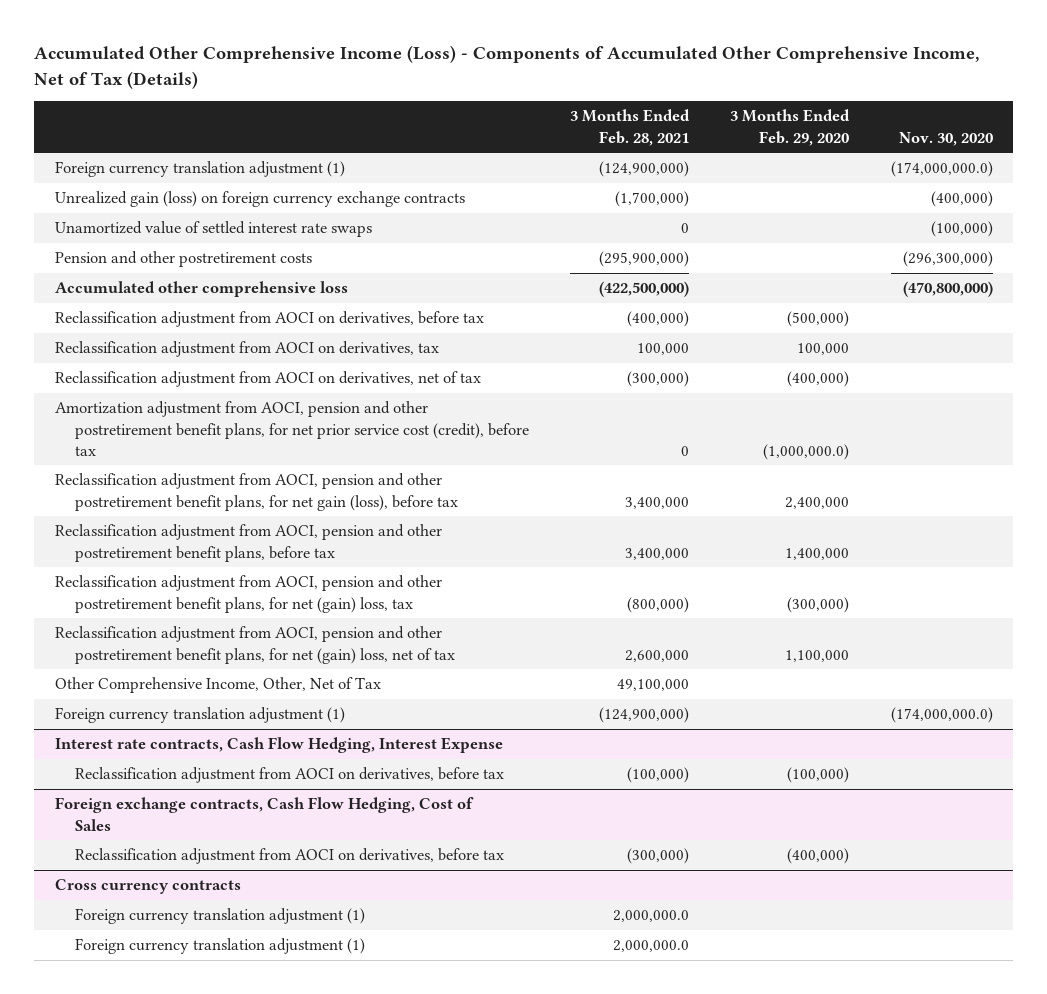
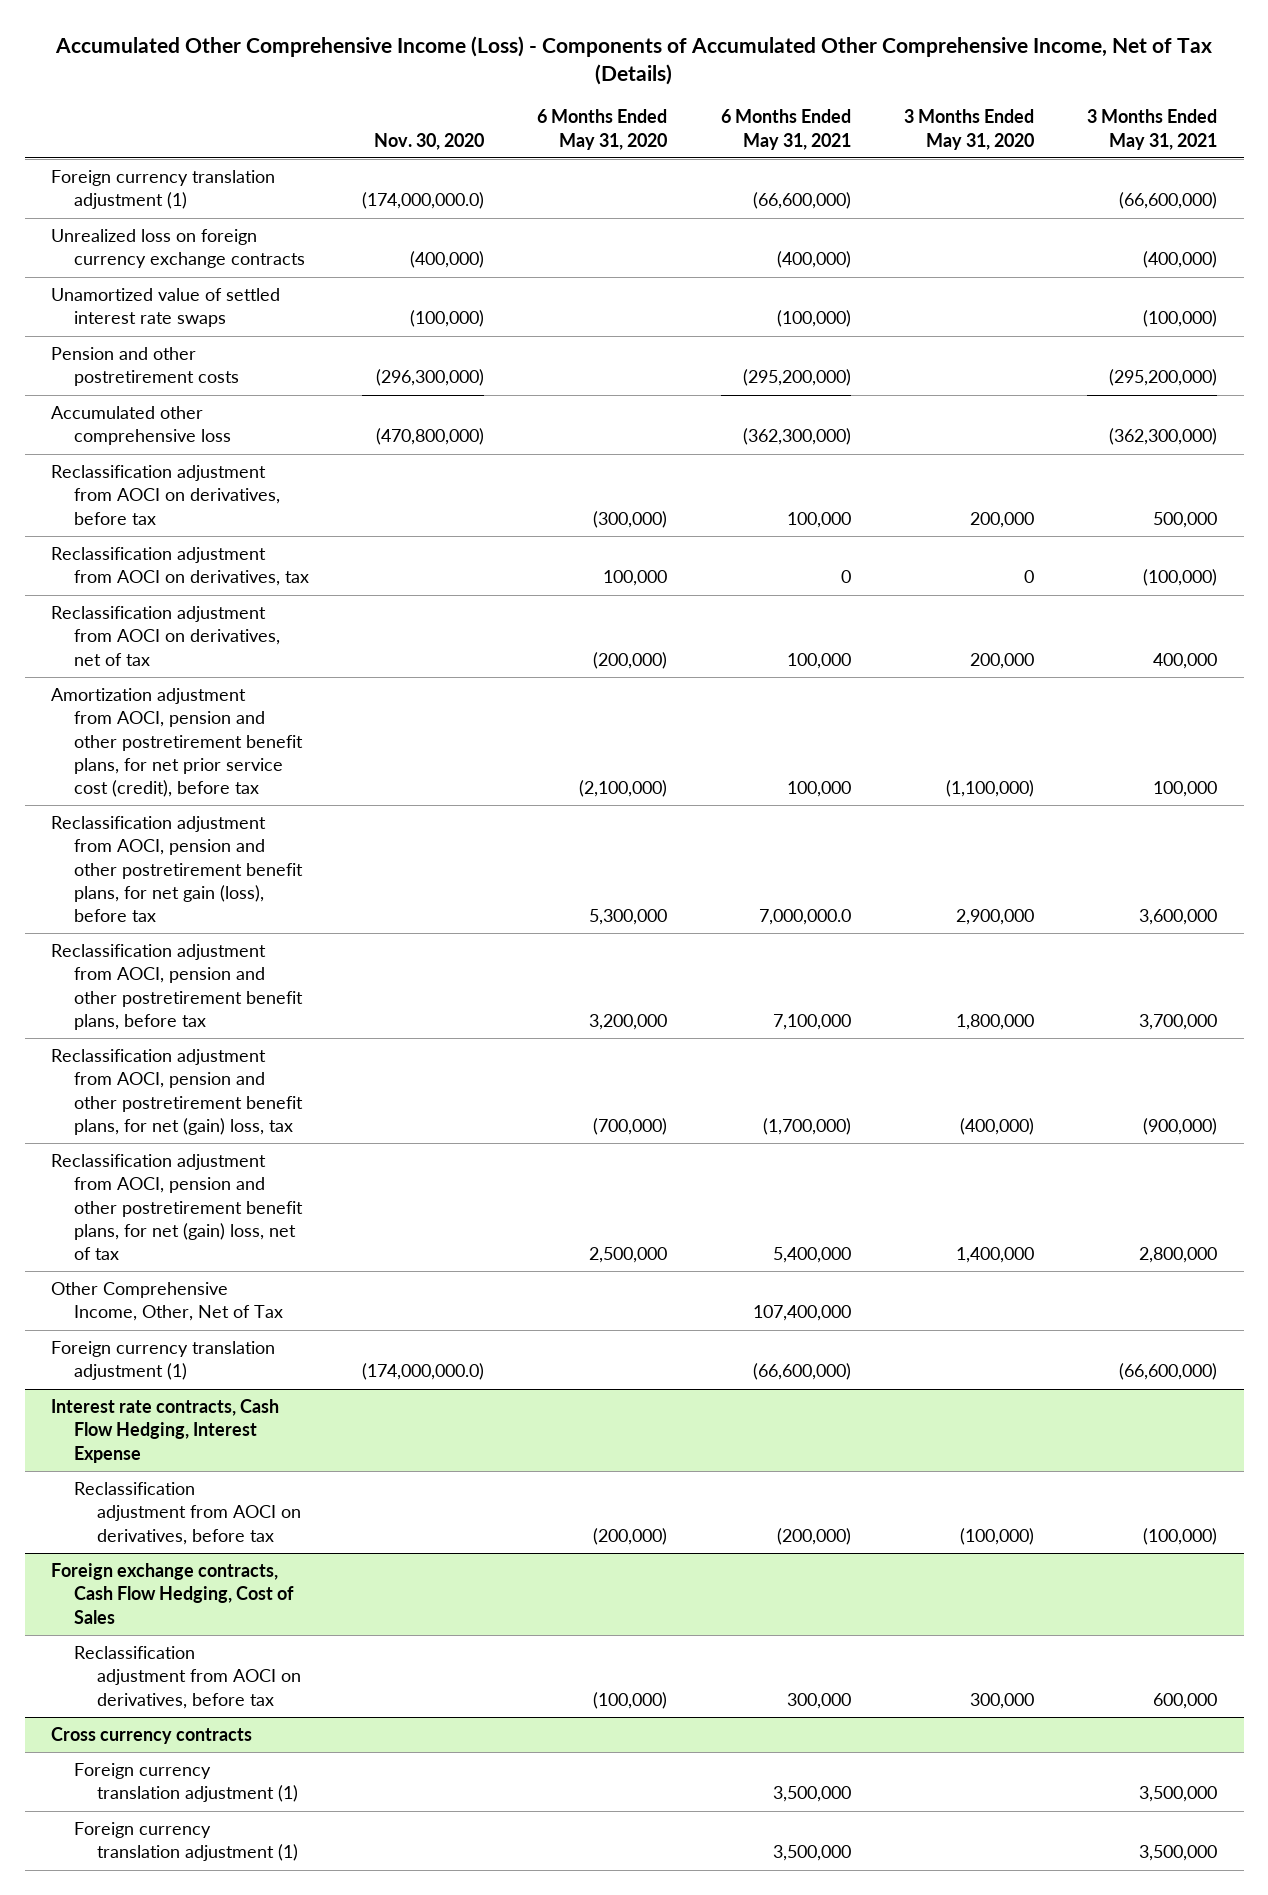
- | 3 Months Ended Feb. 28, 2021 | 3 Months Ended Feb. 29, 2020 | Nov. 30, 2020
+ | Nov. 30, 2020 | 6 Months Ended May 31, 2020 | 6 Months Ended May 31, 2021 | 3 Months Ended May 31, 2020 | 3 Months Ended May 31, 2021
- Unrealized gain (loss) on foreign currency exchange contracts | (1,700,000) | | (400,000)
+ Unrealized loss on foreign currency exchange contracts | (400,000) | | (400,000) | | (400,000)

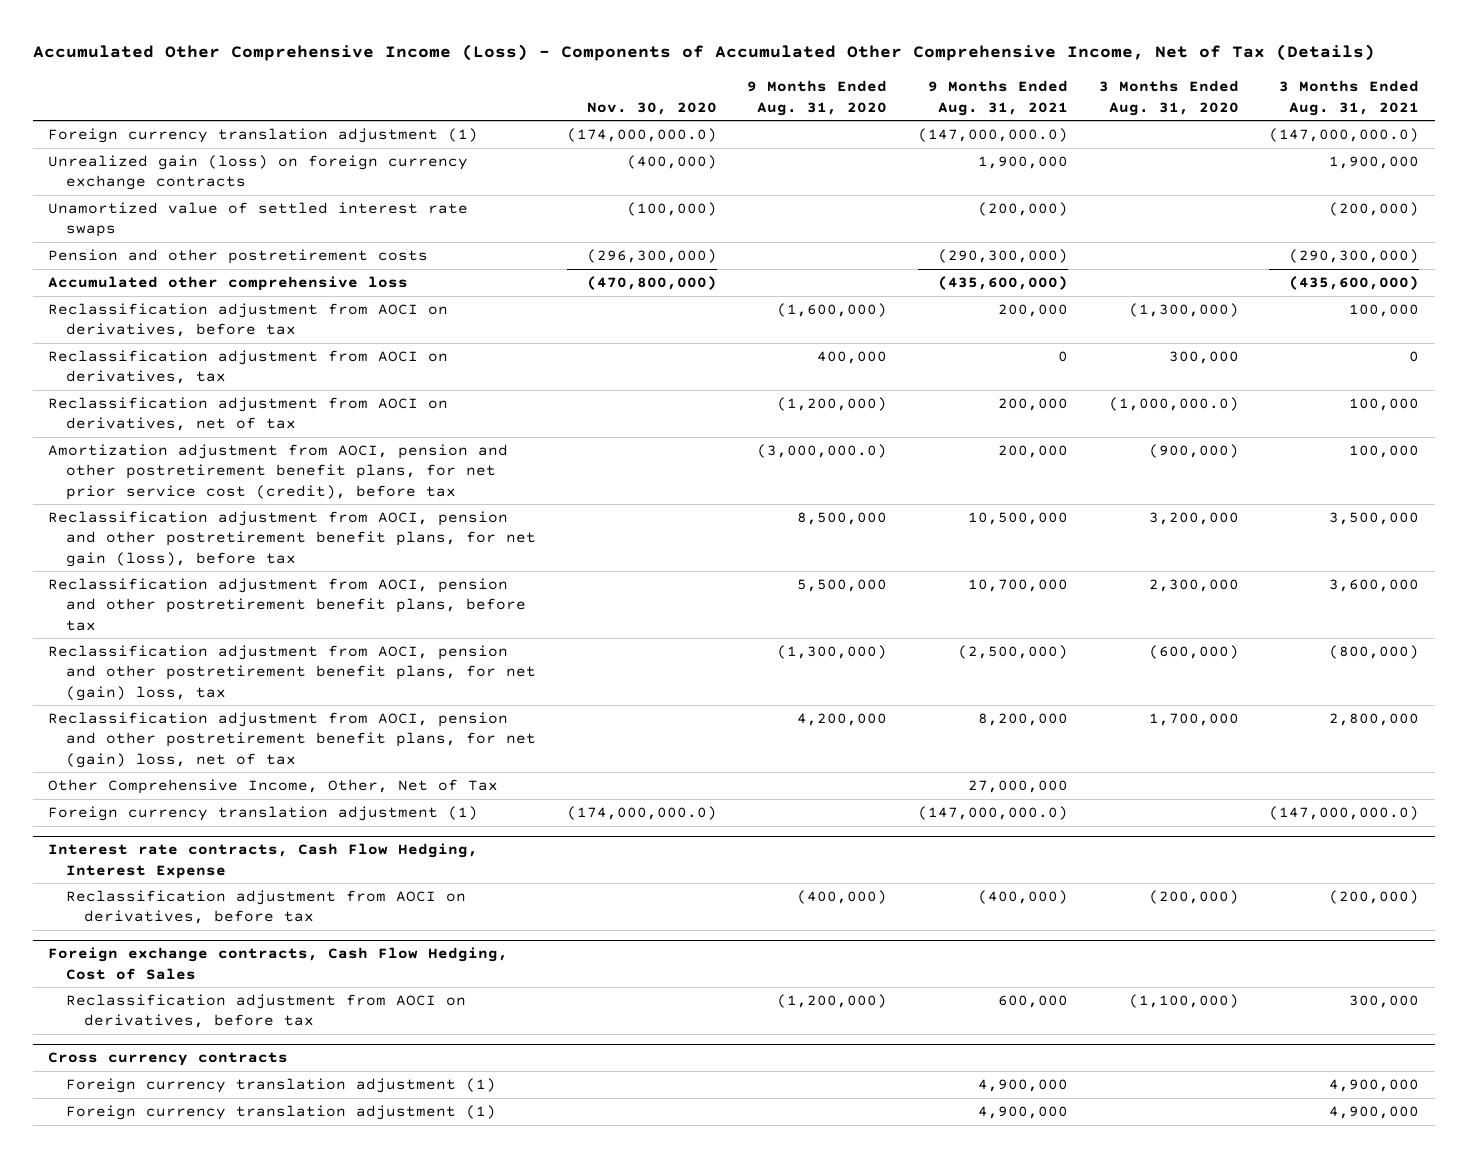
- | Nov. 30, 2020 | 6 Months Ended May 31, 2020 | 6 Months Ended May 31, 2021 | 3 Months Ended May 31, 2020 | 3 Months Ended May 31, 2021
+ | Nov. 30, 2020 | 9 Months Ended Aug. 31, 2020 | 9 Months Ended Aug. 31, 2021 | 3 Months Ended Aug. 31, 2020 | 3 Months Ended Aug. 31, 2021
- Unrealized loss on foreign currency exchange contracts | (400,000) | | (400,000) | | (400,000)
+ Unrealized gain (loss) on foreign currency exchange contracts | (400,000) | | 1,900,000 | | 1,900,000

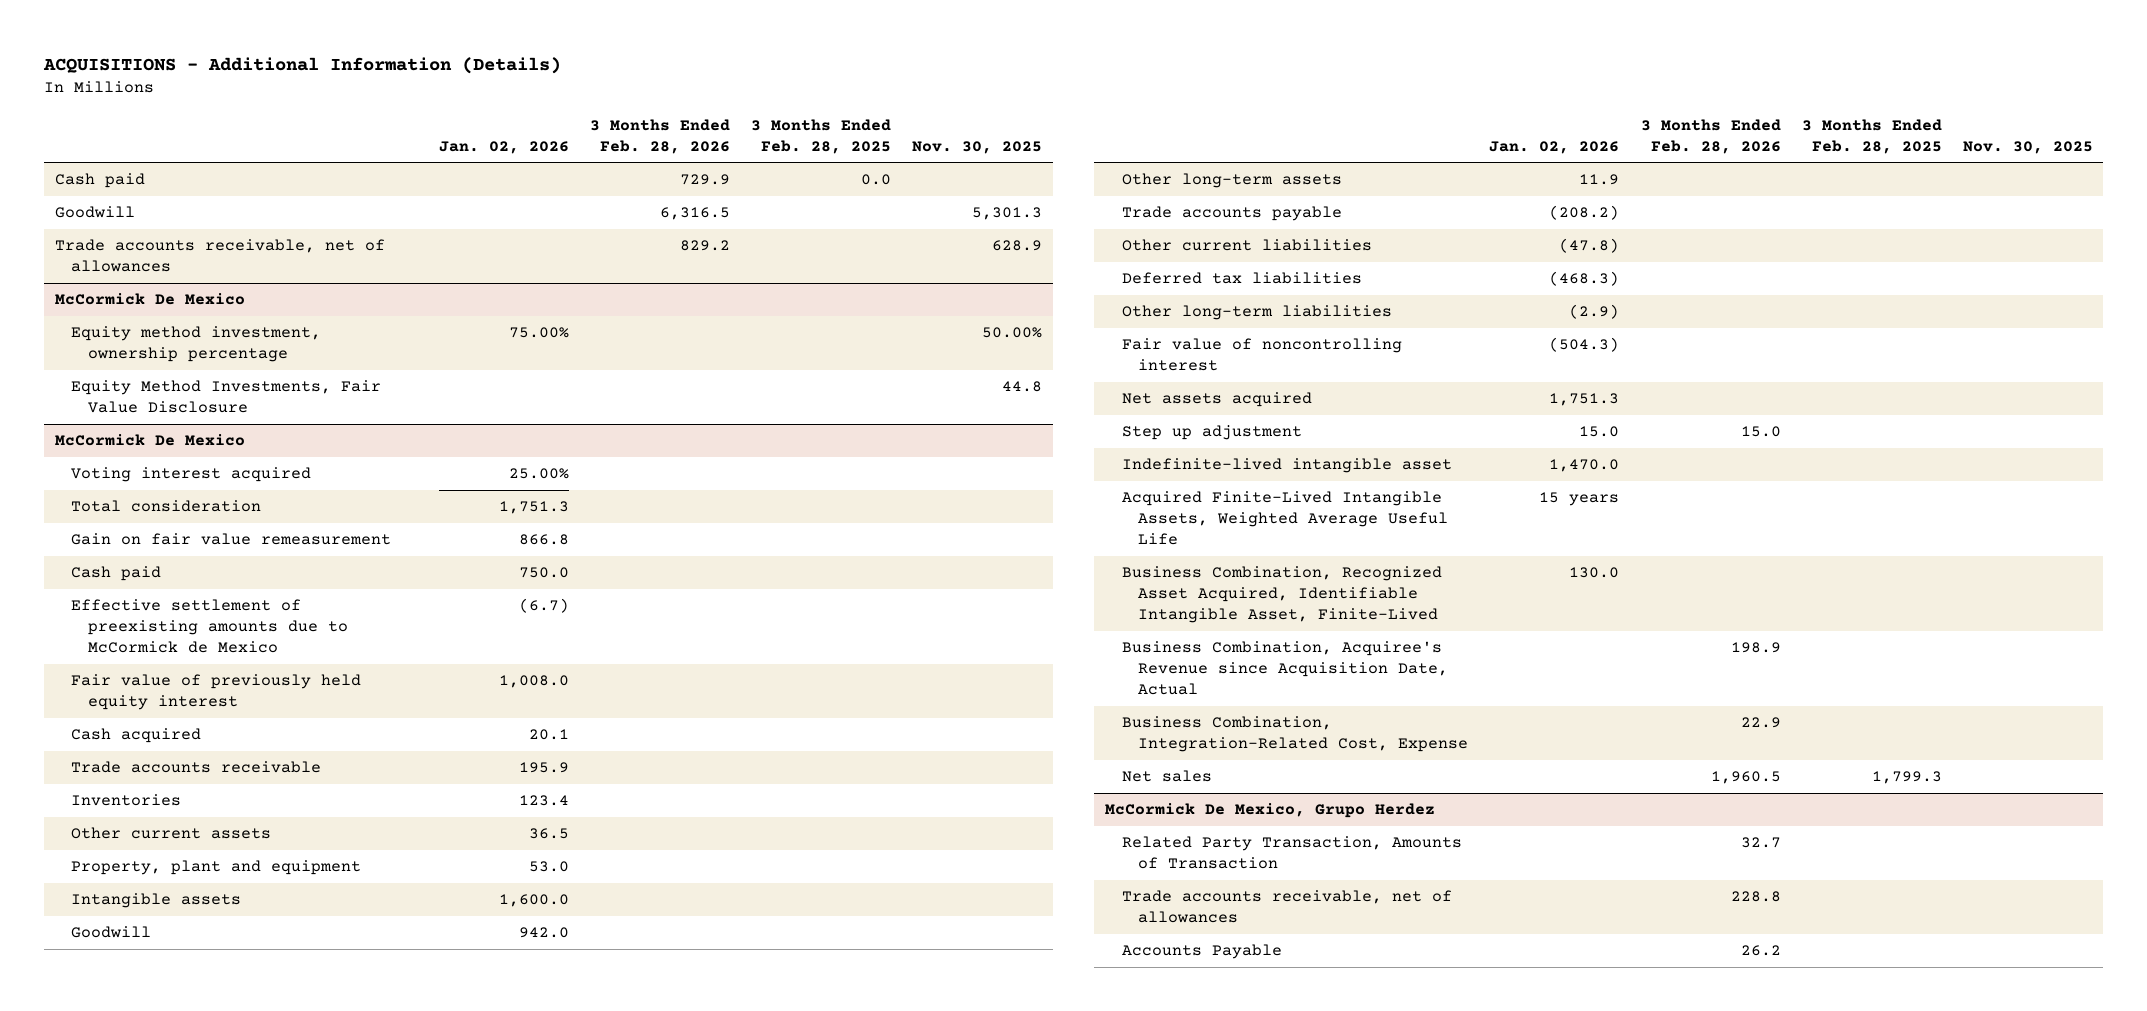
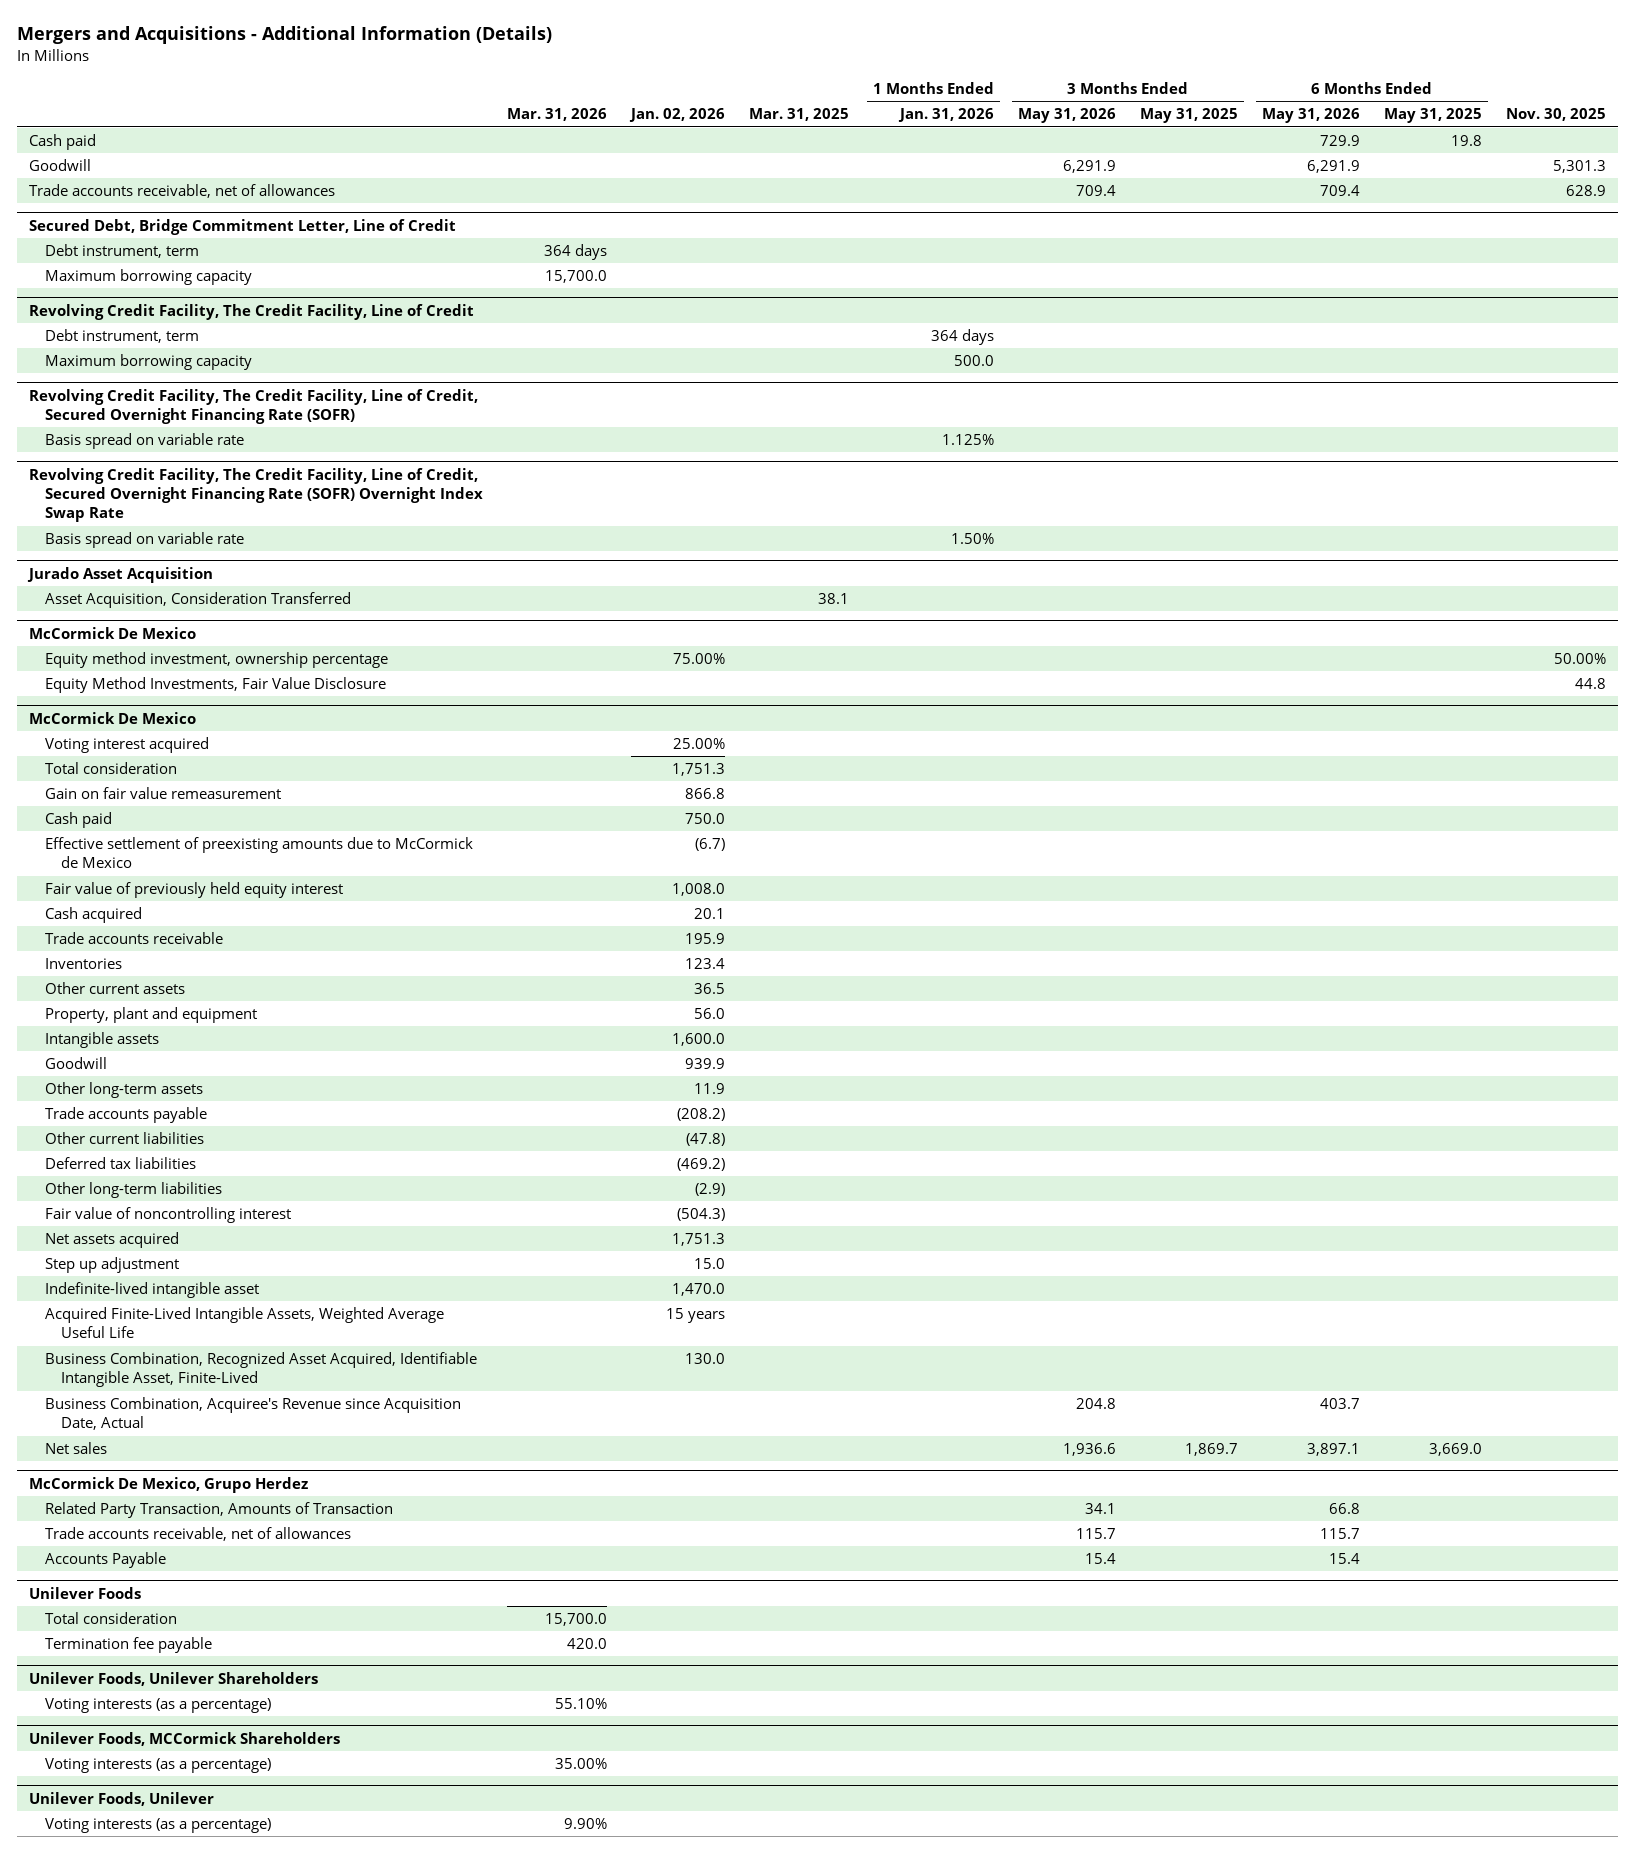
- ACQUISITIONS - Additional Information (Details)
+ Mergers and Acquisitions - Additional Information (Details)
- | Jan. 02, 2026 | 3 Months Ended Feb. 28, 2026 | 3 Months Ended Feb. 28, 2025 | Nov. 30, 2025
+ | Mar. 31, 2026 | Jan. 02, 2026 | Mar. 31, 2025 | 1 Months Ended Jan. 31, 2026 | 3 Months Ended May 31, 2026 | 3 Months Ended May 31, 2025 | 6 Months Ended May 31, 2026 | 6 Months Ended May 31, 2025 | Nov. 30, 2025
+ Secured Debt, Bridge Commitment Letter, Line of Credit
+ Debt instrument, term | 364 days | | | | | | | |
+ Maximum borrowing capacity | 15,700.0 | | | | | | | |
+ Revolving Credit Facility, The Credit Facility, Line of Credit
+ Debt instrument, term | | | | 364 days | | | | |
+ Maximum borrowing capacity | | | | 500.0 | | | | |
+ Revolving Credit Facility, The Credit Facility, Line of Credit, Secured Overnight Financing Rate (SOFR)
+ Basis spread on variable rate | | | | 1.125% | | | | |
+ Revolving Credit Facility, The Credit Facility, Line of Credit, Secured Overnight Financing Rate (SOFR) Overnight Index Swap Rate
+ Basis spread on variable rate | | | | 1.50% | | | | |
+ Jurado Asset Acquisition
+ Asset Acquisition, Consideration Transferred | | | 38.1 | | | | | |
@ McCormick De Mexico
- Property, plant and equipment | 53.0 | | |
+ Property, plant and equipment | | 56.0 | | | | | | |
- Goodwill | 942.0 | | |
+ Goodwill | | 939.9 | | | | | | |
- Deferred tax liabilities | (468.3) | | |
+ Deferred tax liabilities | | (469.2) | | | | | | |
- Business Combination, Integration-Related Cost, Expense | | 22.9 | |
+ Unilever Foods
+ Total consideration | 15,700.0 | | | | | | | |
+ Termination fee payable | 420.0 | | | | | | | |
+ Unilever Foods, Unilever Shareholders
+ Voting interests (as a percentage) | 55.10% | | | | | | | |
+ Unilever Foods, MCCormick Shareholders
+ Voting interests (as a percentage) | 35.00% | | | | | | | |
+ Unilever Foods, Unilever
+ Voting interests (as a percentage) | 9.90% | | | | | | | |

